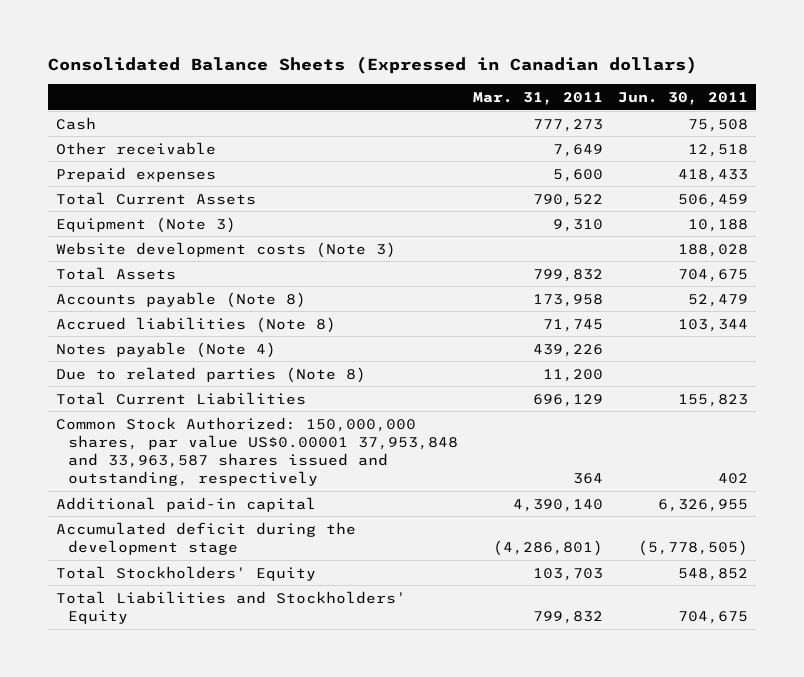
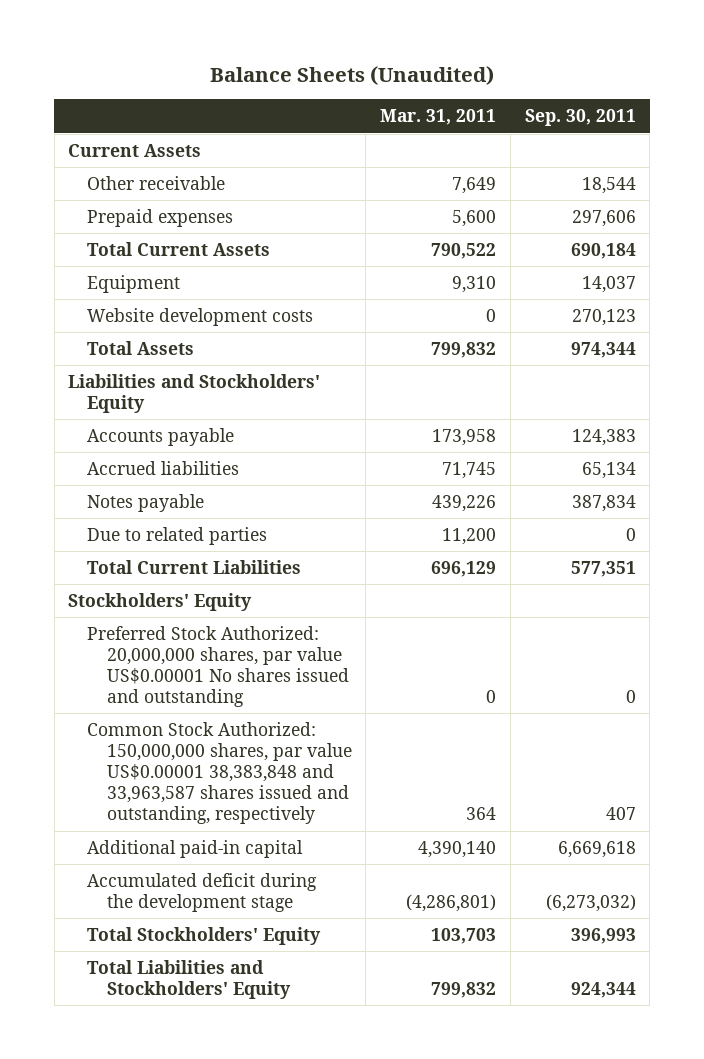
- Consolidated Balance Sheets (Expressed in Canadian dollars)
+ Balance Sheets (Unaudited)
- | Mar. 31, 2011 | Jun. 30, 2011
+ | Mar. 31, 2011 | Sep. 30, 2011
- Cash | 777,273 | 75,508
+ Current Assets
- Equipment (Note 3) | 9,310 | 10,188
- Website development costs (Note 3) | | 188,028
+ Equipment | 9,310 | 14,037
+ Website development costs | 0 | 270,123
- Accounts payable (Note 8) | 173,958 | 52,479
- Accrued liabilities (Note 8) | 71,745 | 103,344
- Notes payable (Note 4) | 439,226 |
- Due to related parties (Note 8) | 11,200 |
+ Liabilities and Stockholders' Equity
+ Accounts payable | 173,958 | 124,383
+ Accrued liabilities | 71,745 | 65,134
+ Notes payable | 439,226 | 387,834
+ Due to related parties | 11,200 | 0
- Common Stock Authorized: 150,000,000 shares, par value US$0.00001 37,953,848 and 33,963,587 shares issued and outstanding, respectively | 364 | 402
+ Stockholders' Equity
+ Preferred Stock Authorized: 20,000,000 shares, par value US$0.00001 No shares issued and outstanding | 0 | 0
+ Common Stock Authorized: 150,000,000 shares, par value US$0.00001 38,383,848 and 33,963,587 shares issued and outstanding, respectively | 364 | 407

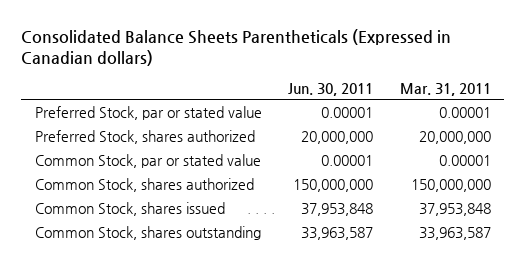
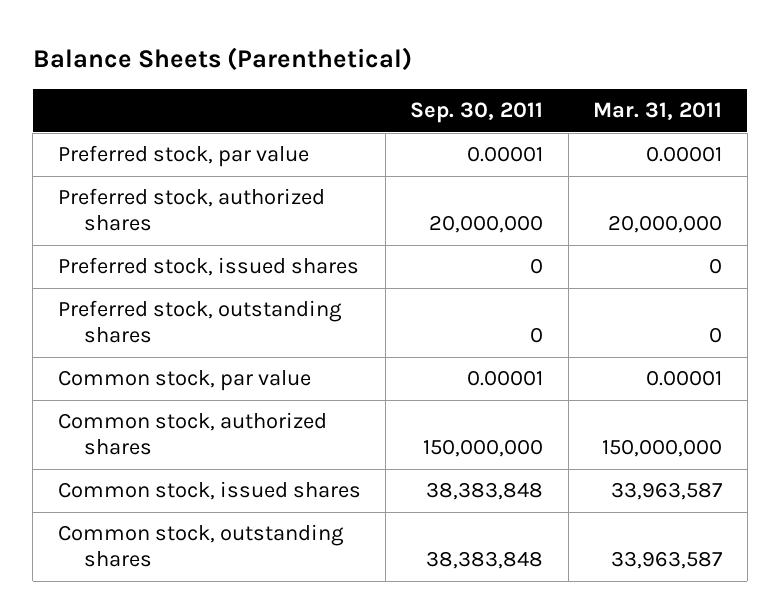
- Consolidated Balance Sheets Parentheticals (Expressed in Canadian dollars)
+ Balance Sheets (Parenthetical)
- | Jun. 30, 2011 | Mar. 31, 2011
+ | Sep. 30, 2011 | Mar. 31, 2011
- Preferred Stock, par or stated value | 0.00001 | 0.00001
- Preferred Stock, shares authorized | 20,000,000 | 20,000,000
- Common Stock, par or stated value | 0.00001 | 0.00001
- Common Stock, shares authorized | 150,000,000 | 150,000,000
- Common Stock, shares issued | 37,953,848 | 37,953,848
- Common Stock, shares outstanding | 33,963,587 | 33,963,587
+ Preferred stock, par value | 0.00001 | 0.00001
+ Preferred stock, authorized shares | 20,000,000 | 20,000,000
+ Preferred stock, issued shares | 0 | 0
+ Preferred stock, outstanding shares | 0 | 0
+ Common stock, par value | 0.00001 | 0.00001
+ Common stock, authorized shares | 150,000,000 | 150,000,000
+ Common stock, issued shares | 38,383,848 | 33,963,587
+ Common stock, outstanding shares | 38,383,848 | 33,963,587

